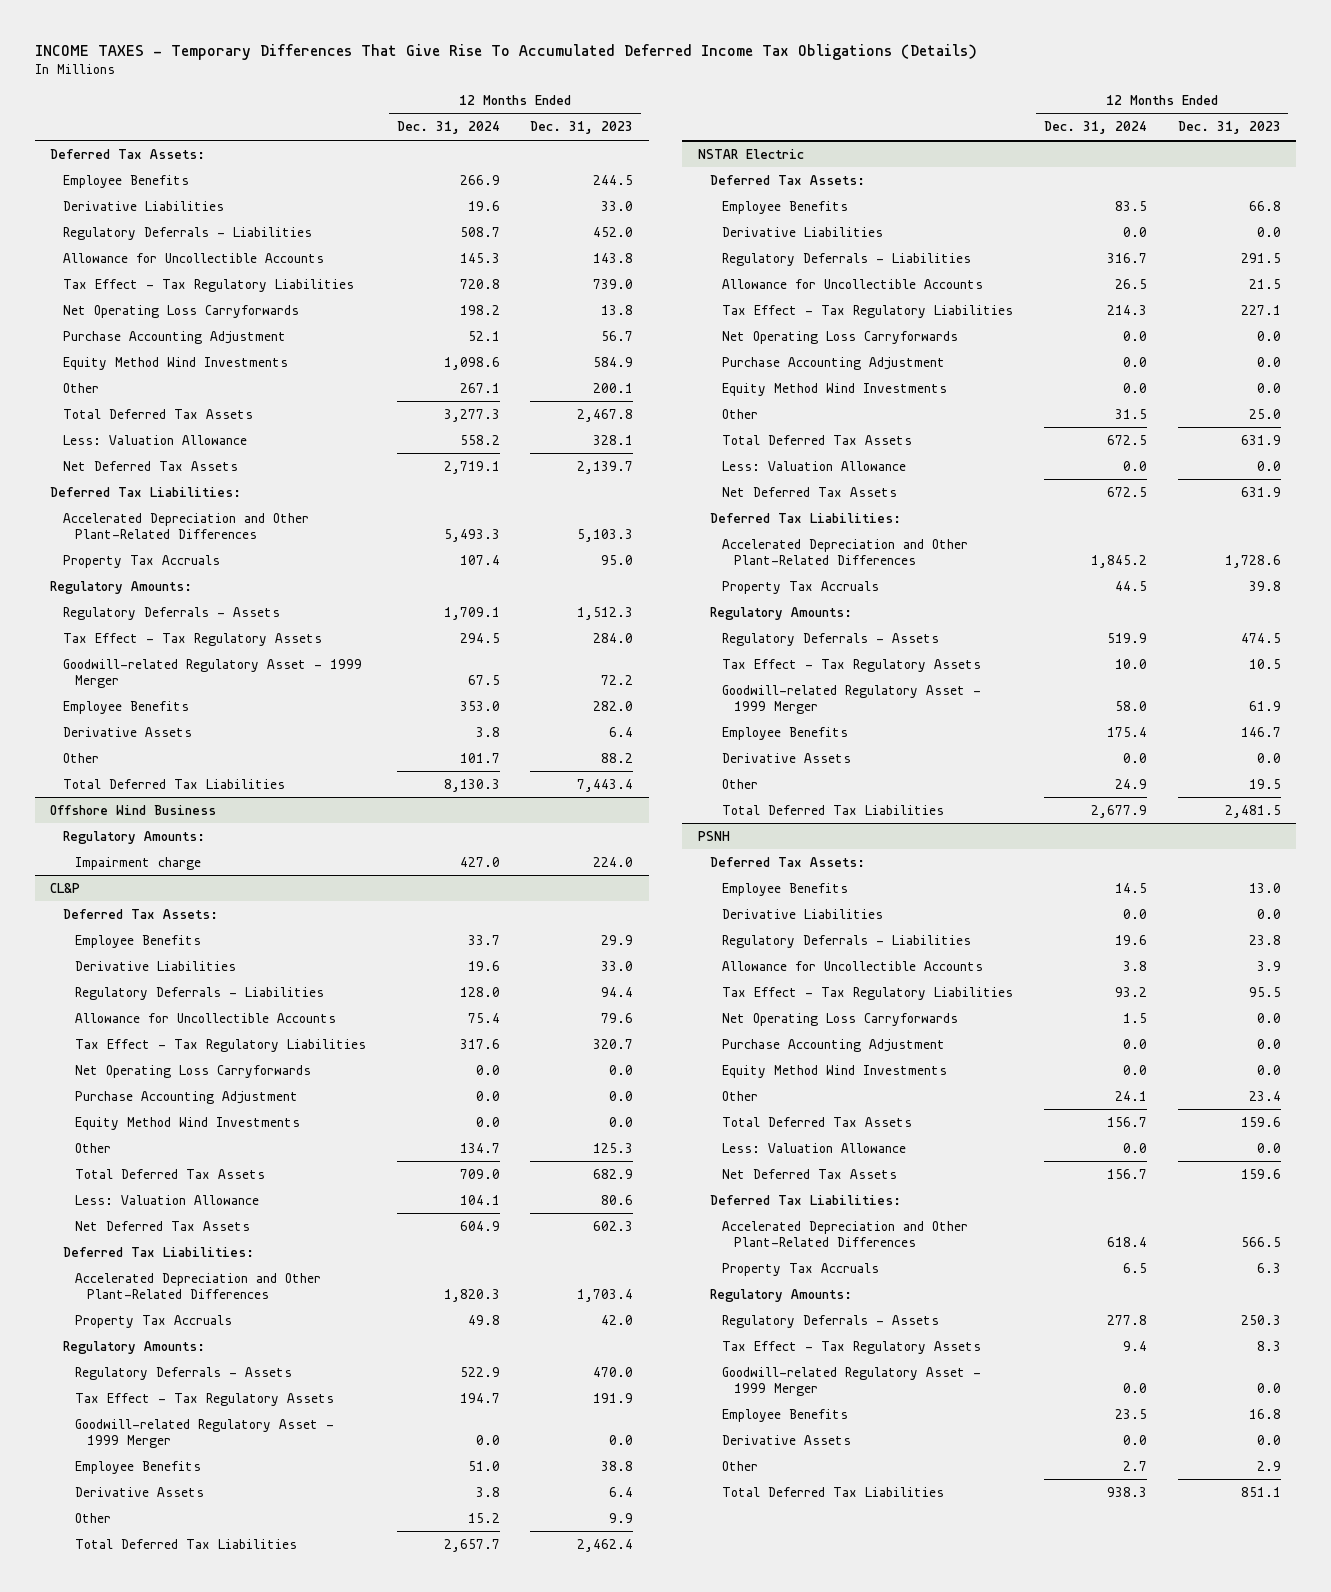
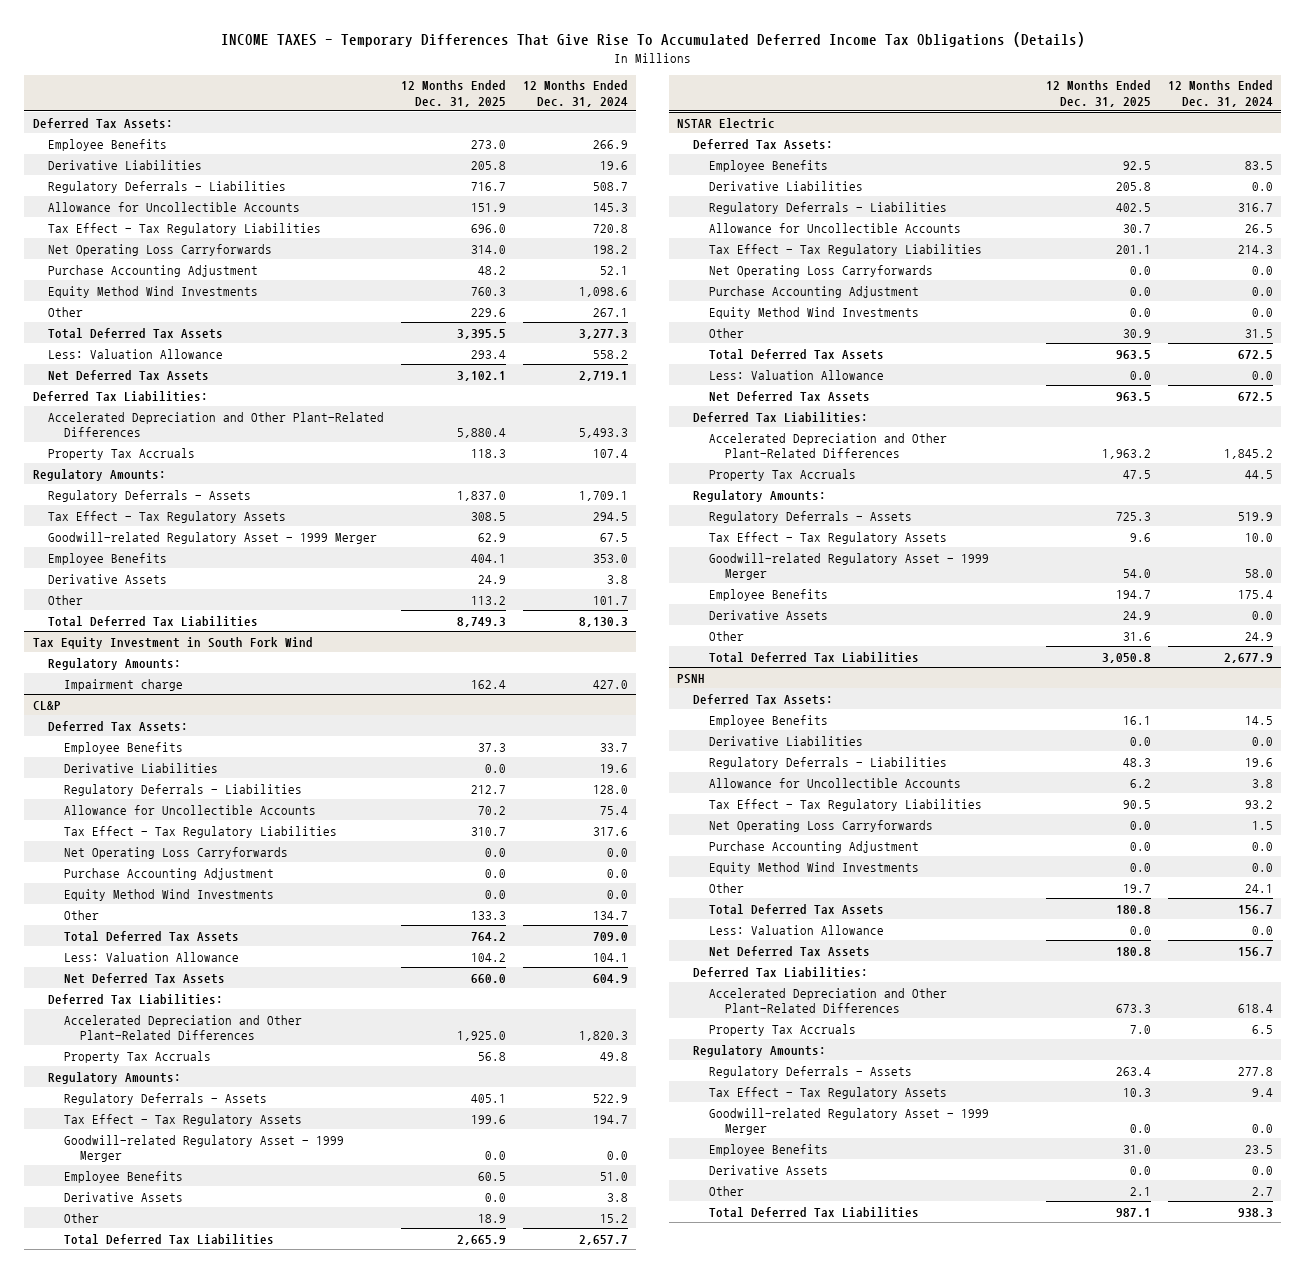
- | 12 Months Ended Dec. 31, 2024 | 12 Months Ended Dec. 31, 2023
+ | 12 Months Ended Dec. 31, 2025 | 12 Months Ended Dec. 31, 2024
- Offshore Wind Business
+ Tax Equity Investment in South Fork Wind

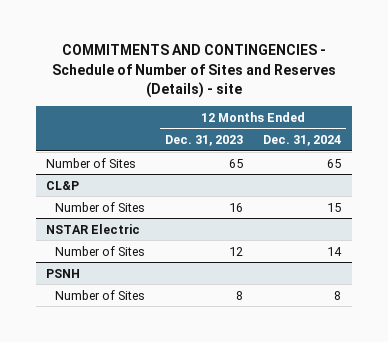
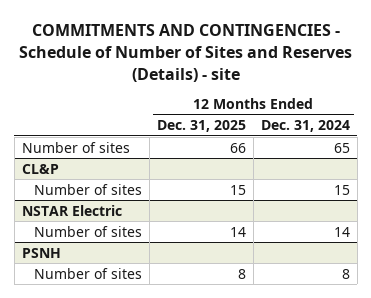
- | 12 Months Ended Dec. 31, 2023 | 12 Months Ended Dec. 31, 2024
+ | 12 Months Ended Dec. 31, 2025 | 12 Months Ended Dec. 31, 2024
- Number of Sites | 65 | 65
+ Number of sites | 66 | 65
@ CL&P
- Number of Sites | 16 | 15
+ Number of sites | 15 | 15
@ NSTAR Electric
- Number of Sites | 12 | 14
+ Number of sites | 14 | 14
@ PSNH
- Number of Sites | 8 | 8
+ Number of sites | 8 | 8

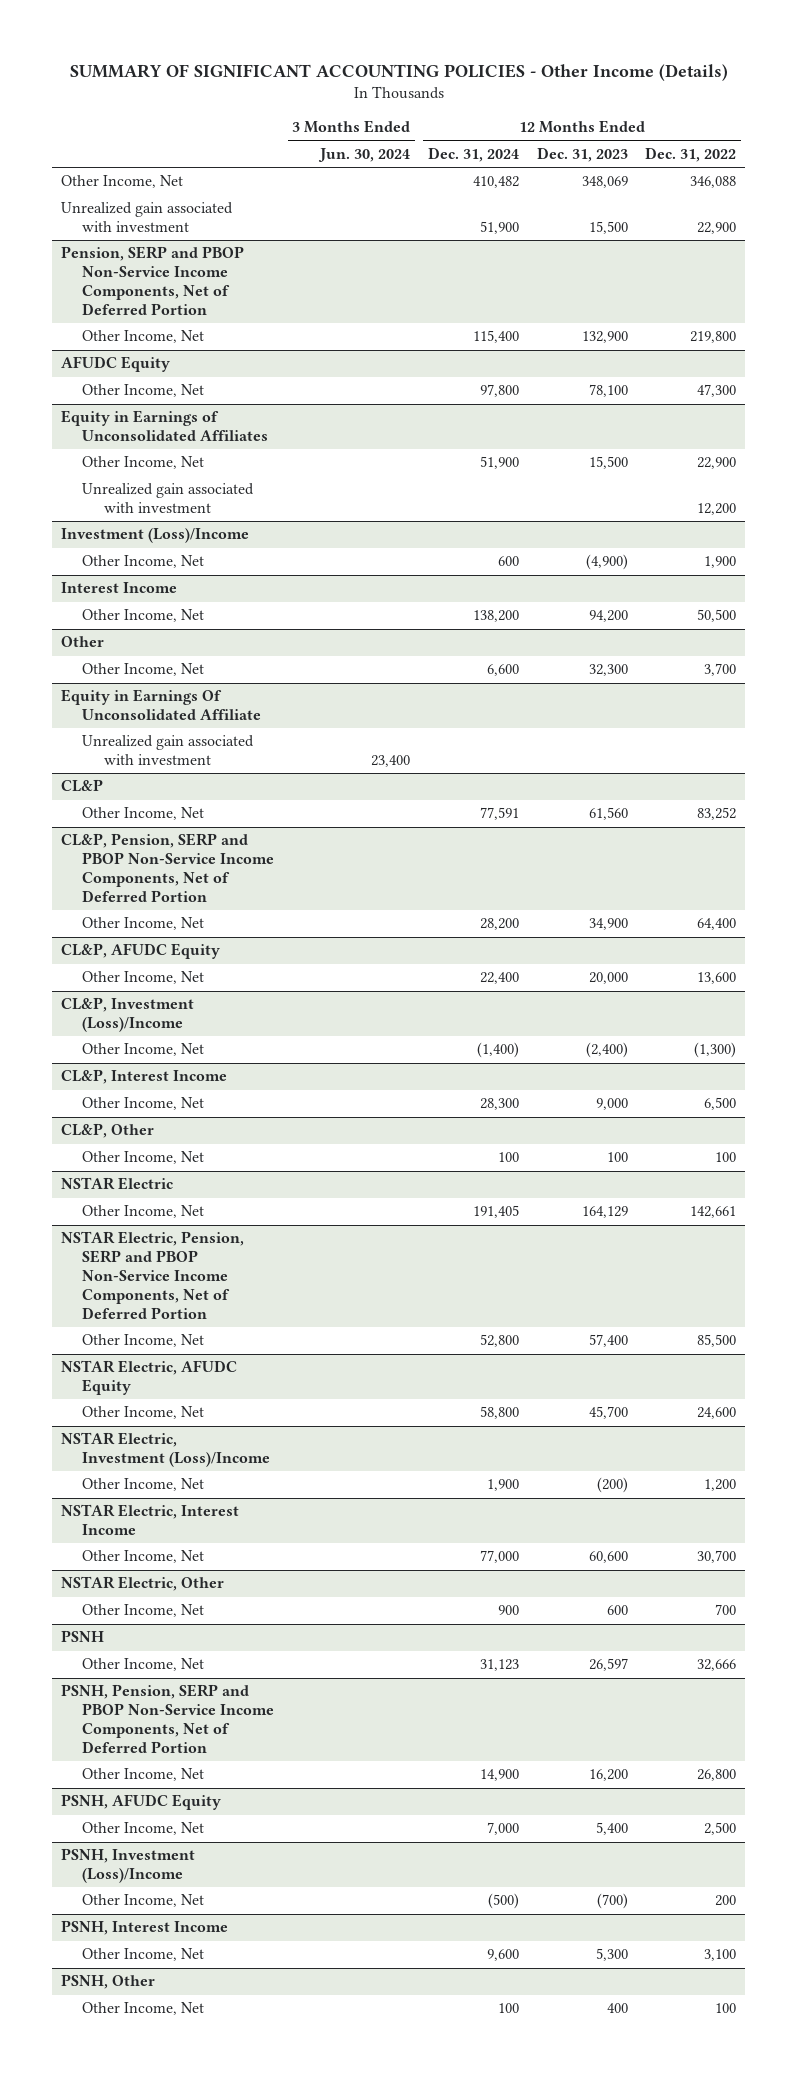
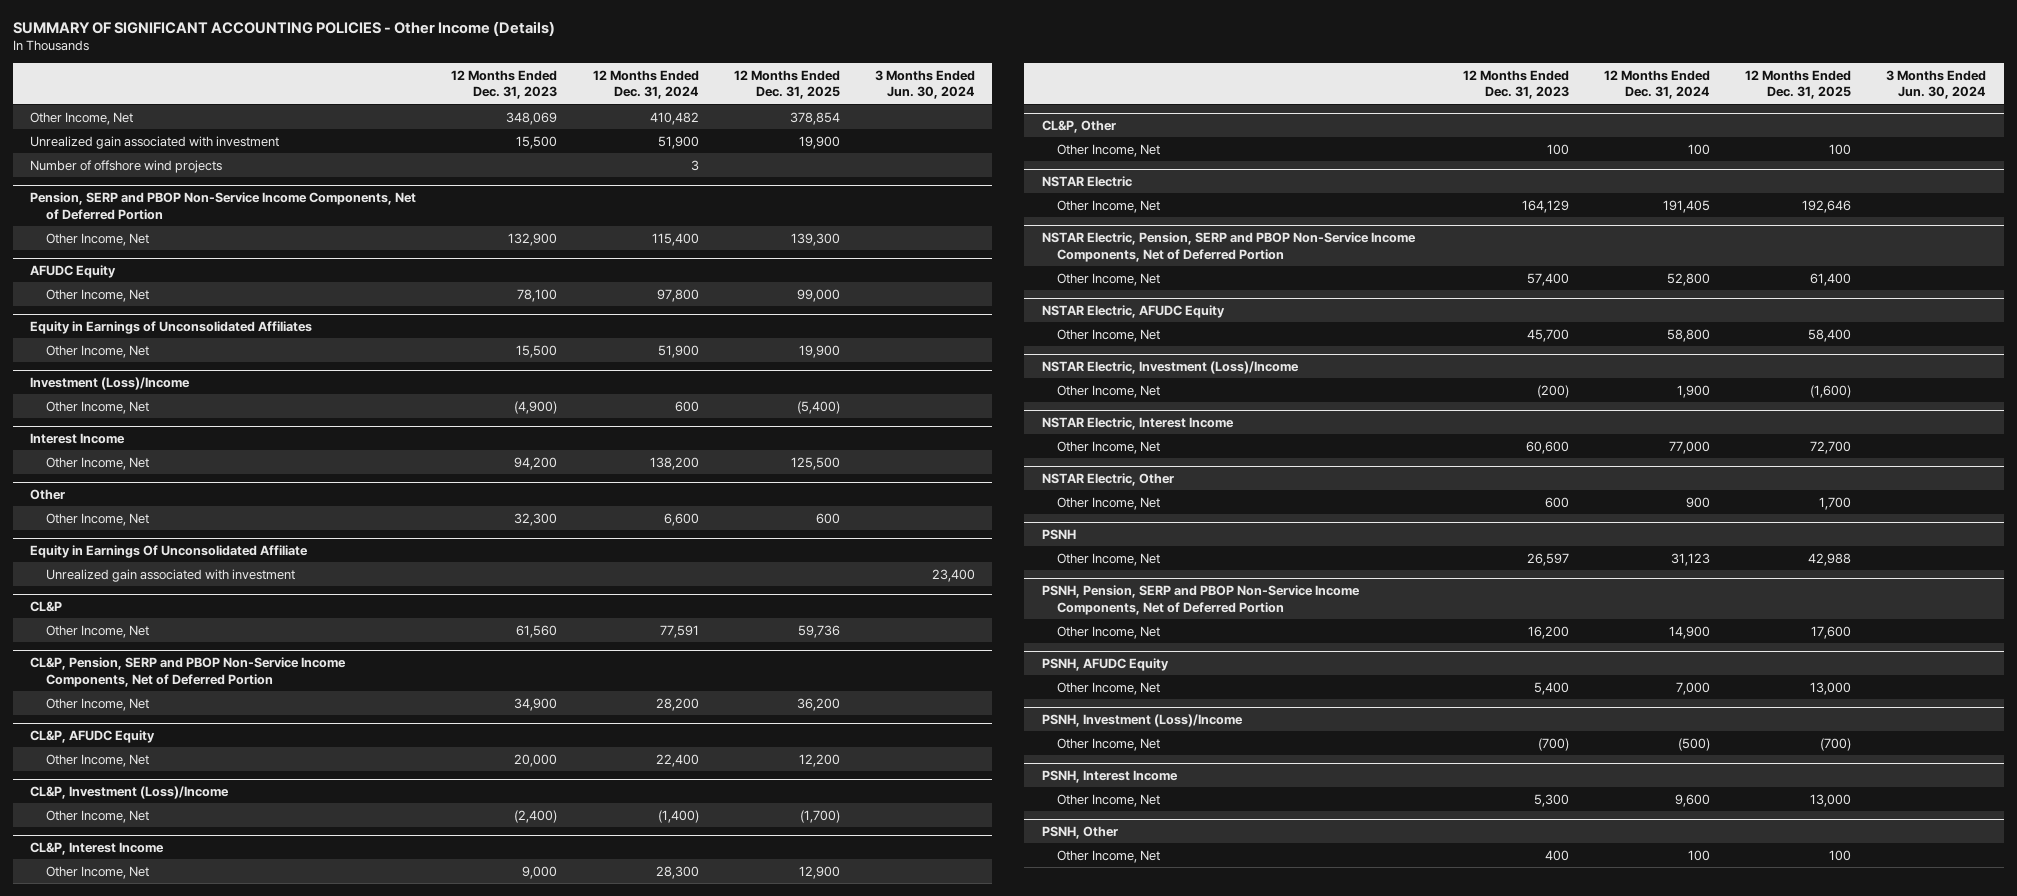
- | 3 Months Ended Jun. 30, 2024 | 12 Months Ended Dec. 31, 2024 | 12 Months Ended Dec. 31, 2023 | 12 Months Ended Dec. 31, 2022
+ | 12 Months Ended Dec. 31, 2023 | 12 Months Ended Dec. 31, 2024 | 12 Months Ended Dec. 31, 2025 | 3 Months Ended Jun. 30, 2024
+ Number of offshore wind projects | | 3 | |
@ Equity in Earnings of Unconsolidated Affiliates
- Unrealized gain associated with investment | | | | 12,200

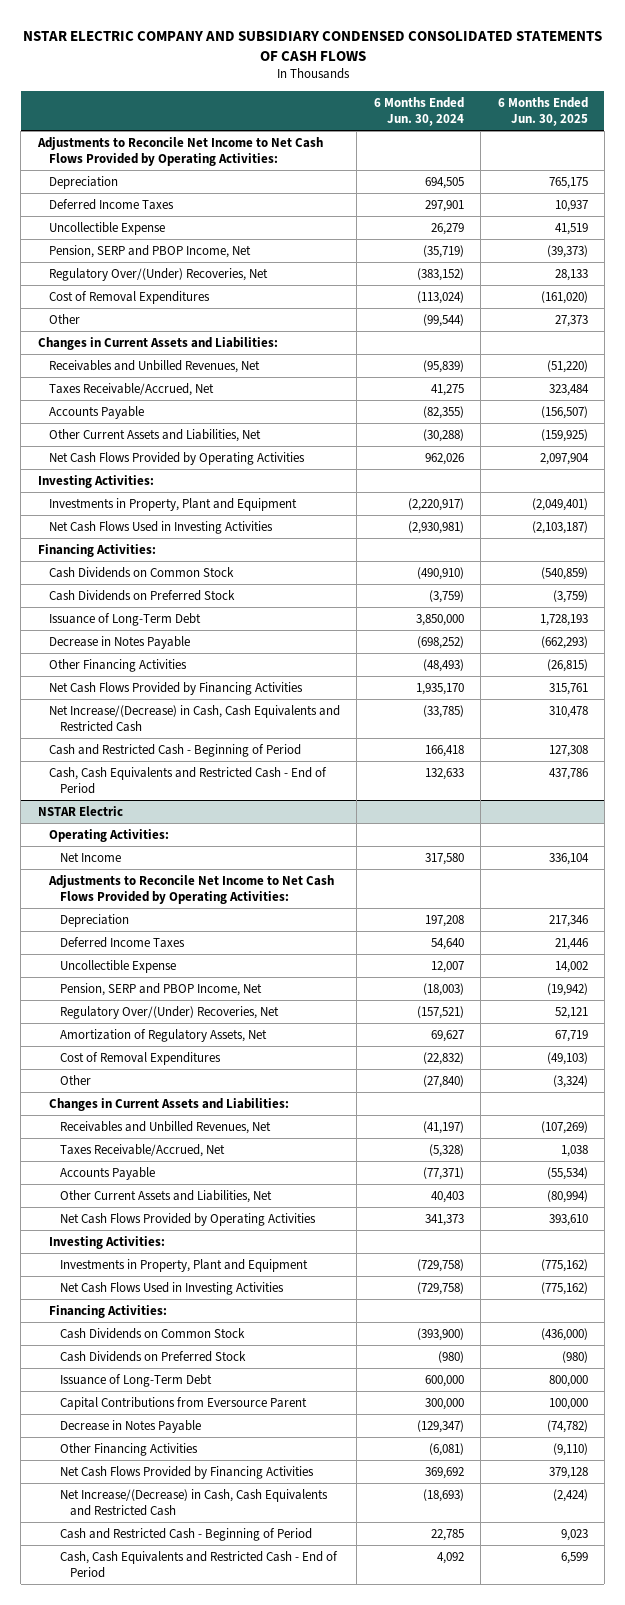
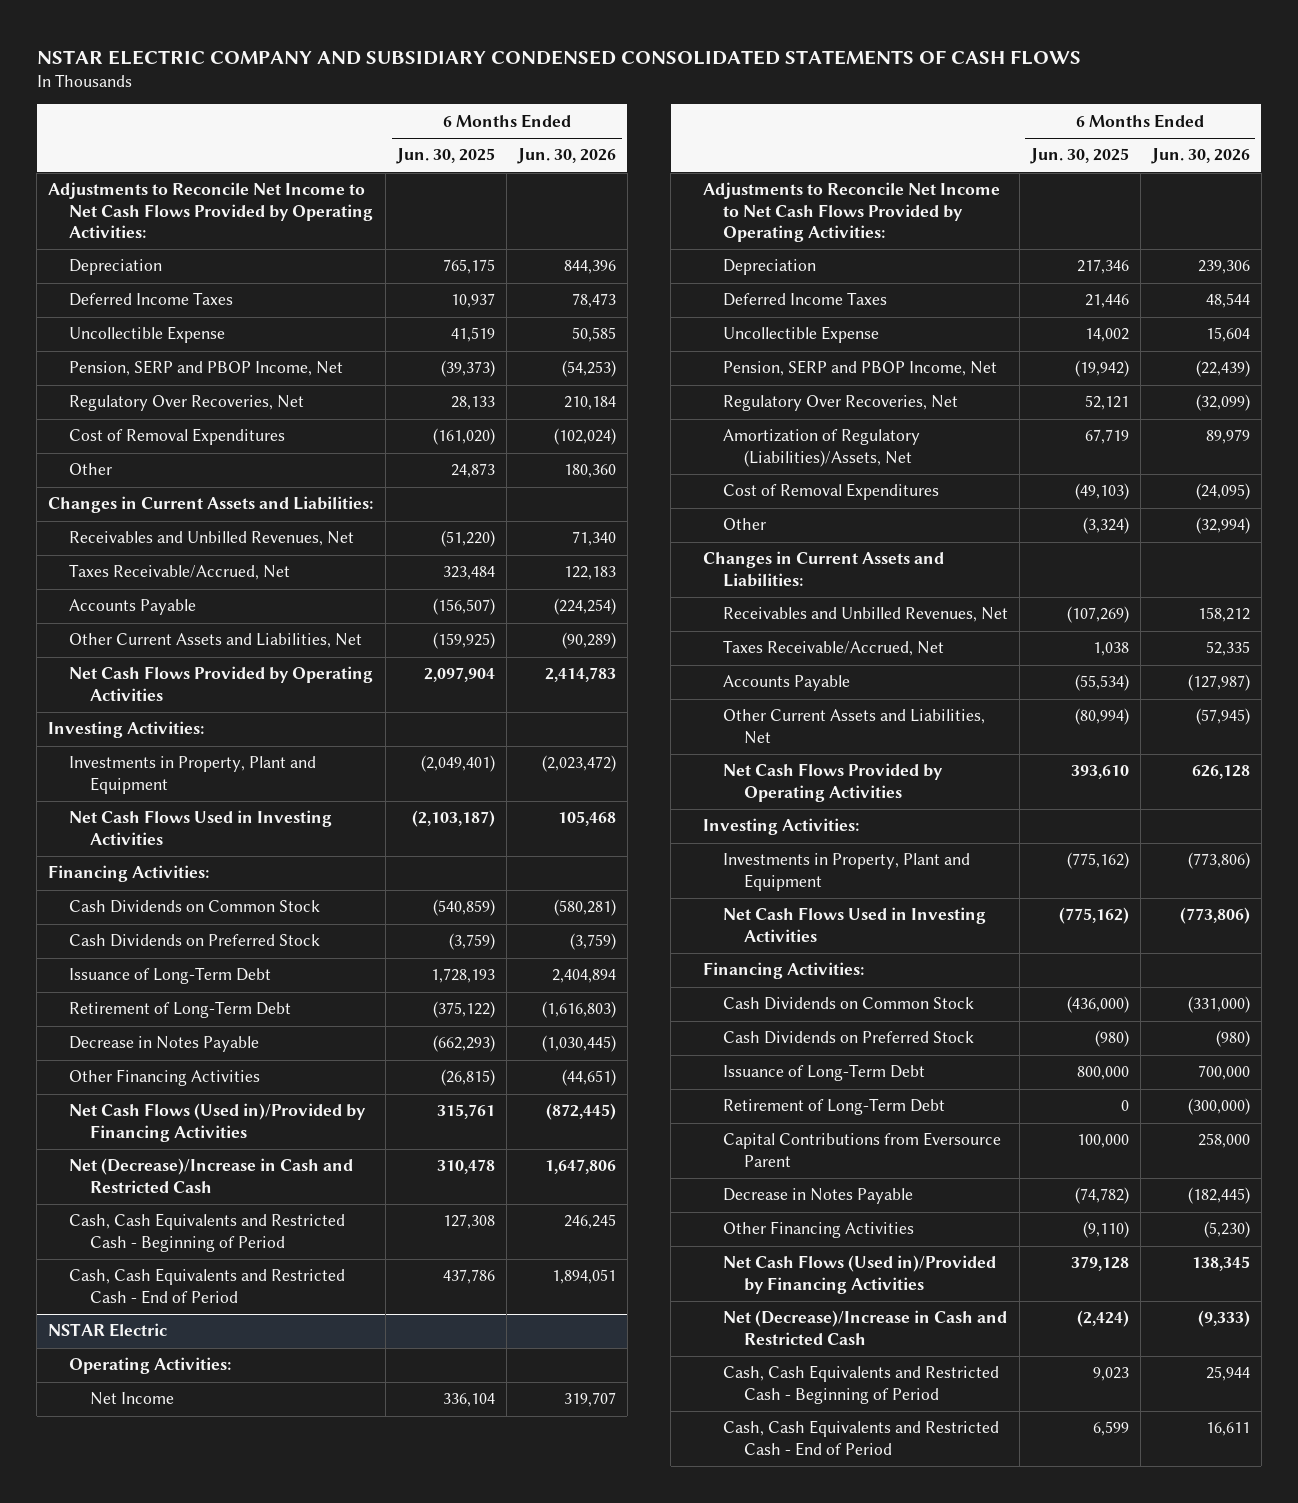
- | 6 Months Ended Jun. 30, 2024 | 6 Months Ended Jun. 30, 2025
+ | 6 Months Ended Jun. 30, 2025 | 6 Months Ended Jun. 30, 2026
- Regulatory Over/(Under) Recoveries, Net | (383,152) | 28,133
+ Regulatory Over Recoveries, Net | 28,133 | 210,184
- Other | (99,544) | 27,373
+ Other | 24,873 | 180,360
+ Retirement of Long-Term Debt | (375,122) | (1,616,803)
- Net Cash Flows Provided by Financing Activities | 1,935,170 | 315,761
- Net Increase/(Decrease) in Cash, Cash Equivalents and Restricted Cash | (33,785) | 310,478
- Cash and Restricted Cash - Beginning of Period | 166,418 | 127,308
+ Net Cash Flows (Used in)/Provided by Financing Activities | 315,761 | (872,445)
+ Net (Decrease)/Increase in Cash and Restricted Cash | 310,478 | 1,647,806
+ Cash, Cash Equivalents and Restricted Cash - Beginning of Period | 127,308 | 246,245
@ NSTAR Electric
- Regulatory Over/(Under) Recoveries, Net | (157,521) | 52,121
- Amortization of Regulatory Assets, Net | 69,627 | 67,719
+ Regulatory Over Recoveries, Net | 52,121 | (32,099)
+ Amortization of Regulatory (Liabilities)/Assets, Net | 67,719 | 89,979
+ Retirement of Long-Term Debt | 0 | (300,000)
- Net Cash Flows Provided by Financing Activities | 369,692 | 379,128
- Net Increase/(Decrease) in Cash, Cash Equivalents and Restricted Cash | (18,693) | (2,424)
- Cash and Restricted Cash - Beginning of Period | 22,785 | 9,023
+ Net Cash Flows (Used in)/Provided by Financing Activities | 379,128 | 138,345
+ Net (Decrease)/Increase in Cash and Restricted Cash | (2,424) | (9,333)
+ Cash, Cash Equivalents and Restricted Cash - Beginning of Period | 9,023 | 25,944

